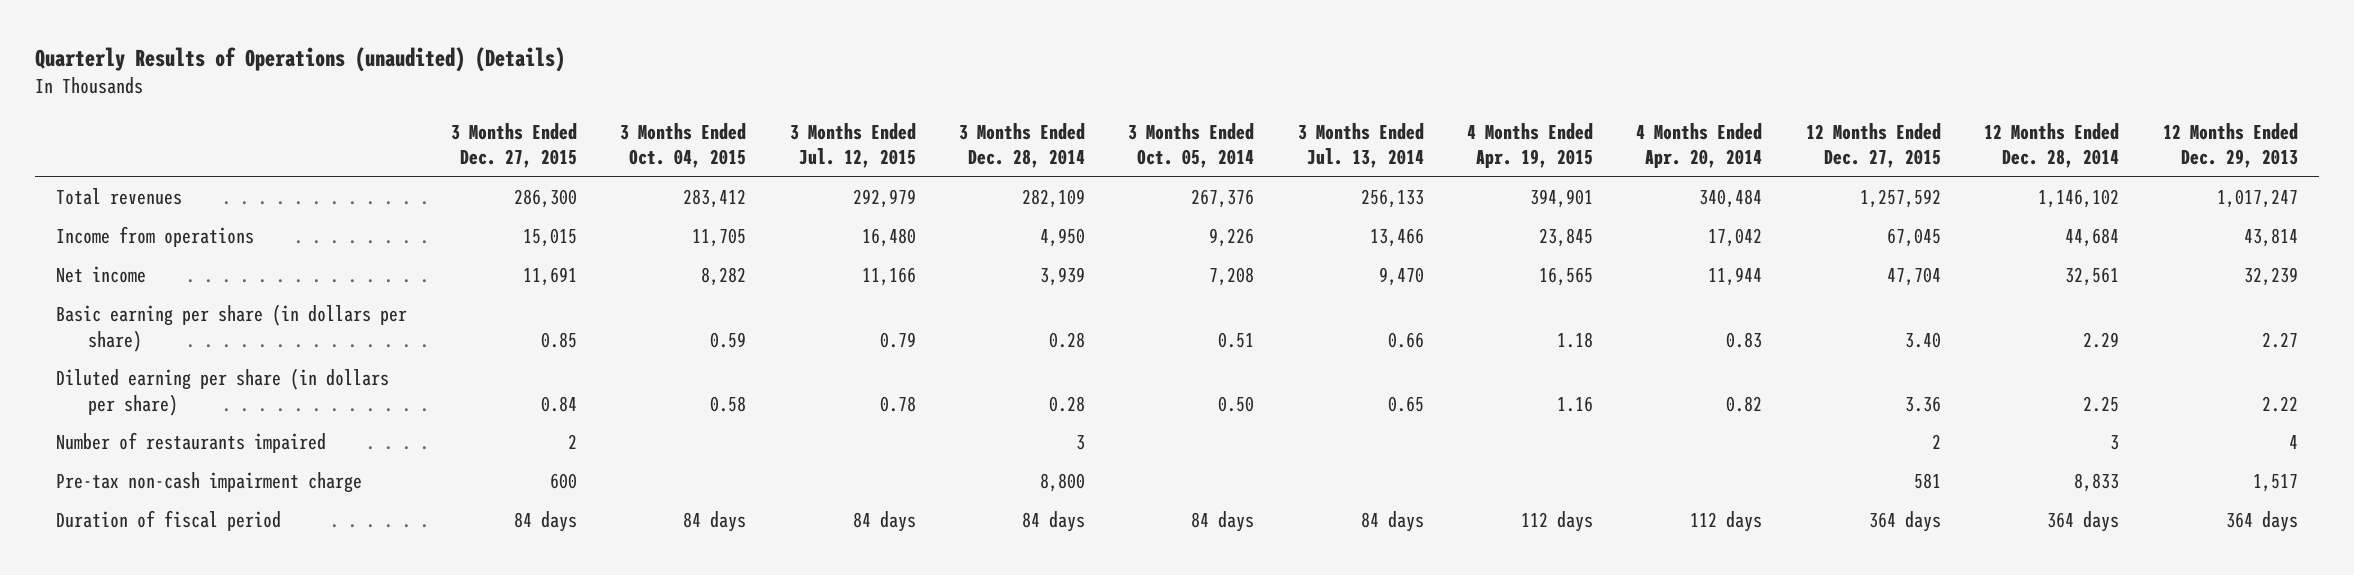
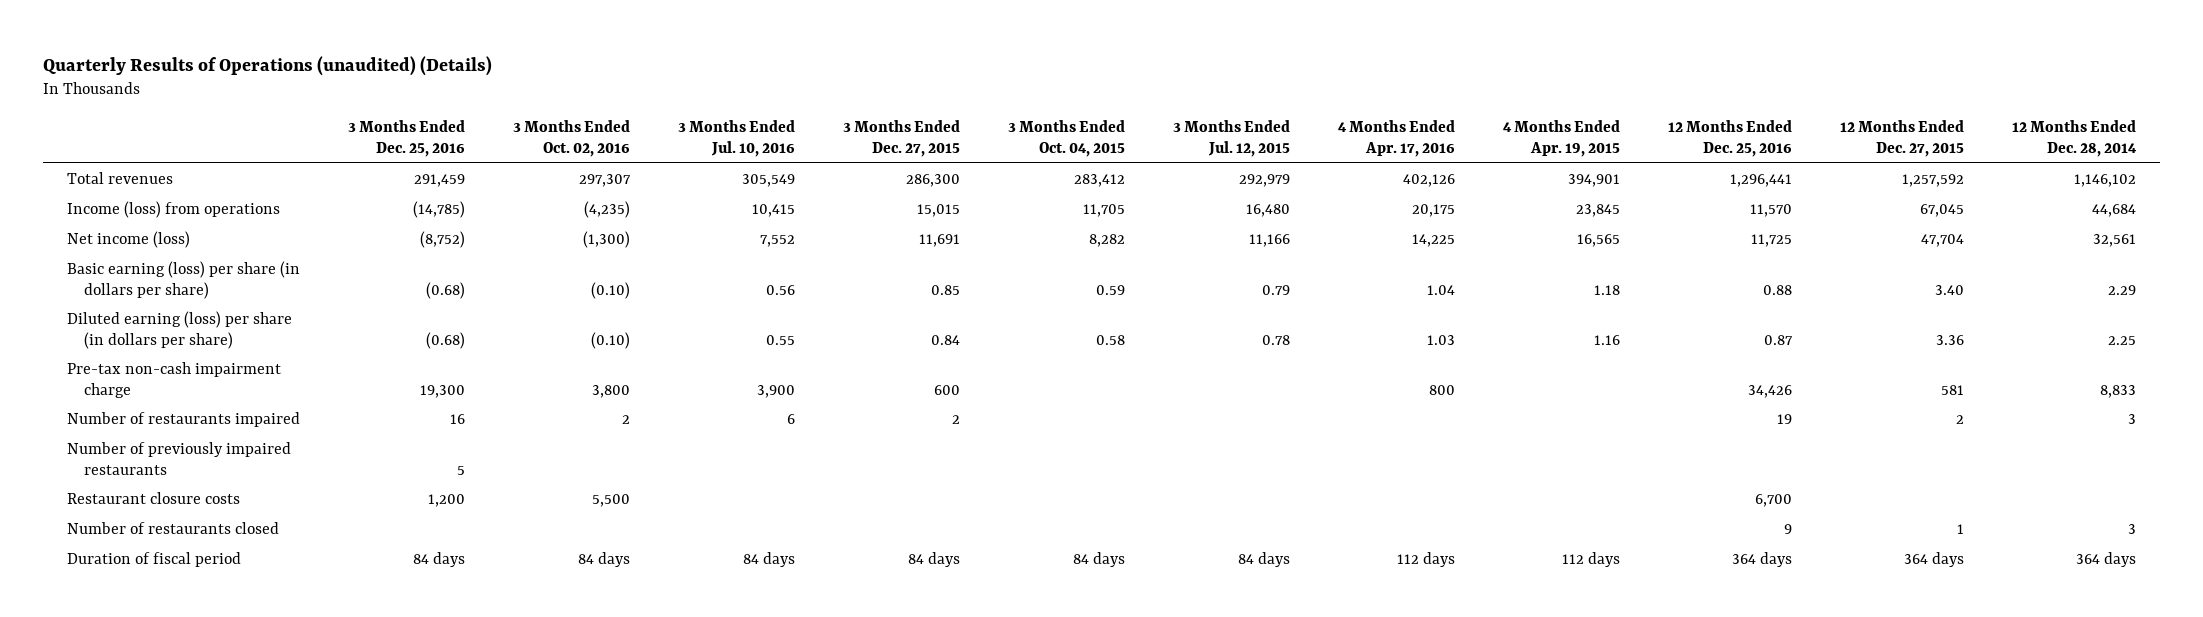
- | 3 Months Ended Dec. 27, 2015 | 3 Months Ended Oct. 04, 2015 | 3 Months Ended Jul. 12, 2015 | 3 Months Ended Dec. 28, 2014 | 3 Months Ended Oct. 05, 2014 | 3 Months Ended Jul. 13, 2014 | 4 Months Ended Apr. 19, 2015 | 4 Months Ended Apr. 20, 2014 | 12 Months Ended Dec. 27, 2015 | 12 Months Ended Dec. 28, 2014 | 12 Months Ended Dec. 29, 2013
+ | 3 Months Ended Dec. 25, 2016 | 3 Months Ended Oct. 02, 2016 | 3 Months Ended Jul. 10, 2016 | 3 Months Ended Dec. 27, 2015 | 3 Months Ended Oct. 04, 2015 | 3 Months Ended Jul. 12, 2015 | 4 Months Ended Apr. 17, 2016 | 4 Months Ended Apr. 19, 2015 | 12 Months Ended Dec. 25, 2016 | 12 Months Ended Dec. 27, 2015 | 12 Months Ended Dec. 28, 2014
- Income from operations | 15,015 | 11,705 | 16,480 | 4,950 | 9,226 | 13,466 | 23,845 | 17,042 | 67,045 | 44,684 | 43,814
- Net income | 11,691 | 8,282 | 11,166 | 3,939 | 7,208 | 9,470 | 16,565 | 11,944 | 47,704 | 32,561 | 32,239
- Basic earning per share (in dollars per share) | 0.85 | 0.59 | 0.79 | 0.28 | 0.51 | 0.66 | 1.18 | 0.83 | 3.40 | 2.29 | 2.27
- Diluted earning per share (in dollars per share) | 0.84 | 0.58 | 0.78 | 0.28 | 0.50 | 0.65 | 1.16 | 0.82 | 3.36 | 2.25 | 2.22
+ Income (loss) from operations | (14,785) | (4,235) | 10,415 | 15,015 | 11,705 | 16,480 | 20,175 | 23,845 | 11,570 | 67,045 | 44,684
+ Net income (loss) | (8,752) | (1,300) | 7,552 | 11,691 | 8,282 | 11,166 | 14,225 | 16,565 | 11,725 | 47,704 | 32,561
+ Basic earning (loss) per share (in dollars per share) | (0.68) | (0.10) | 0.56 | 0.85 | 0.59 | 0.79 | 1.04 | 1.18 | 0.88 | 3.40 | 2.29
+ Diluted earning (loss) per share (in dollars per share) | (0.68) | (0.10) | 0.55 | 0.84 | 0.58 | 0.78 | 1.03 | 1.16 | 0.87 | 3.36 | 2.25
moved down: Number of restaurants impaired | 16 | 2 | 6 | 2 | | | | | 19 | 2 | 3
+ Number of previously impaired restaurants | 5 | | | | | | | | | |
+ Restaurant closure costs | 1,200 | 5,500 | | | | | | | 6,700 | |
+ Number of restaurants closed | | | | | | | | | 9 | 1 | 3

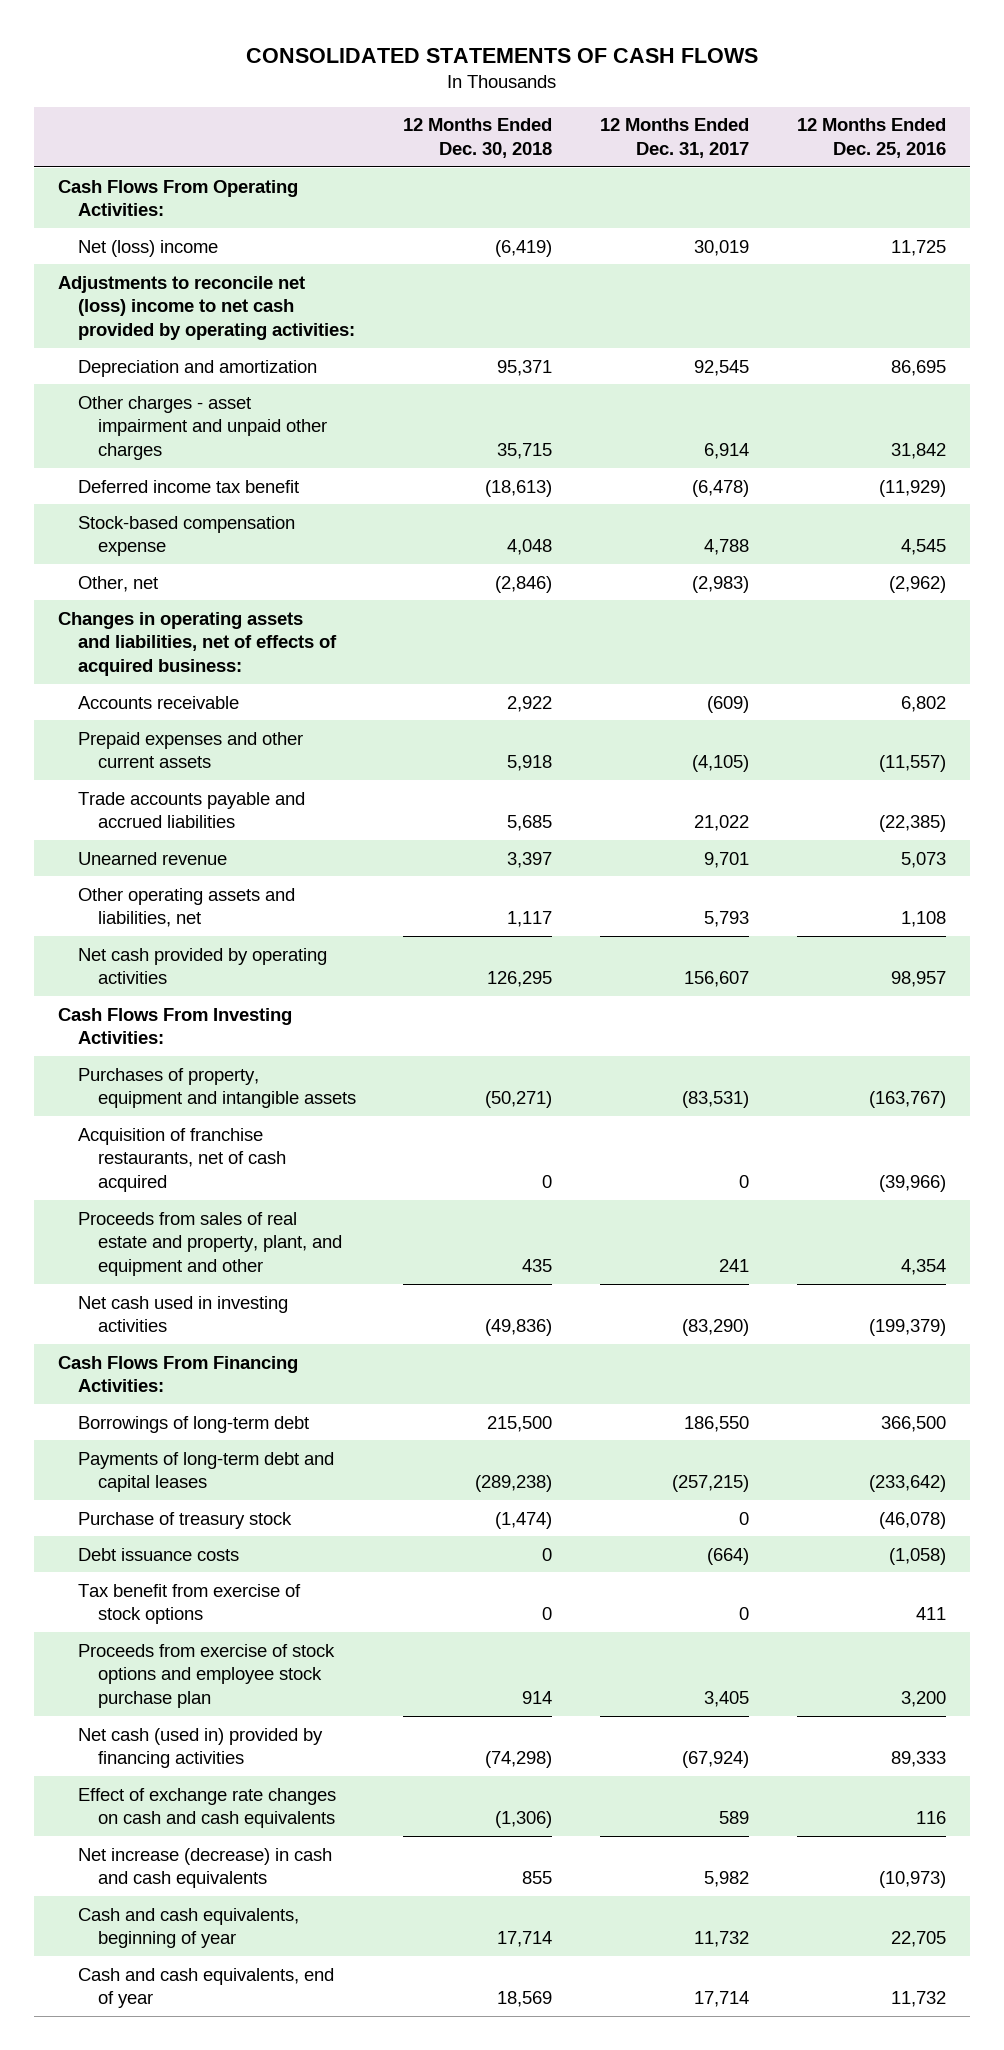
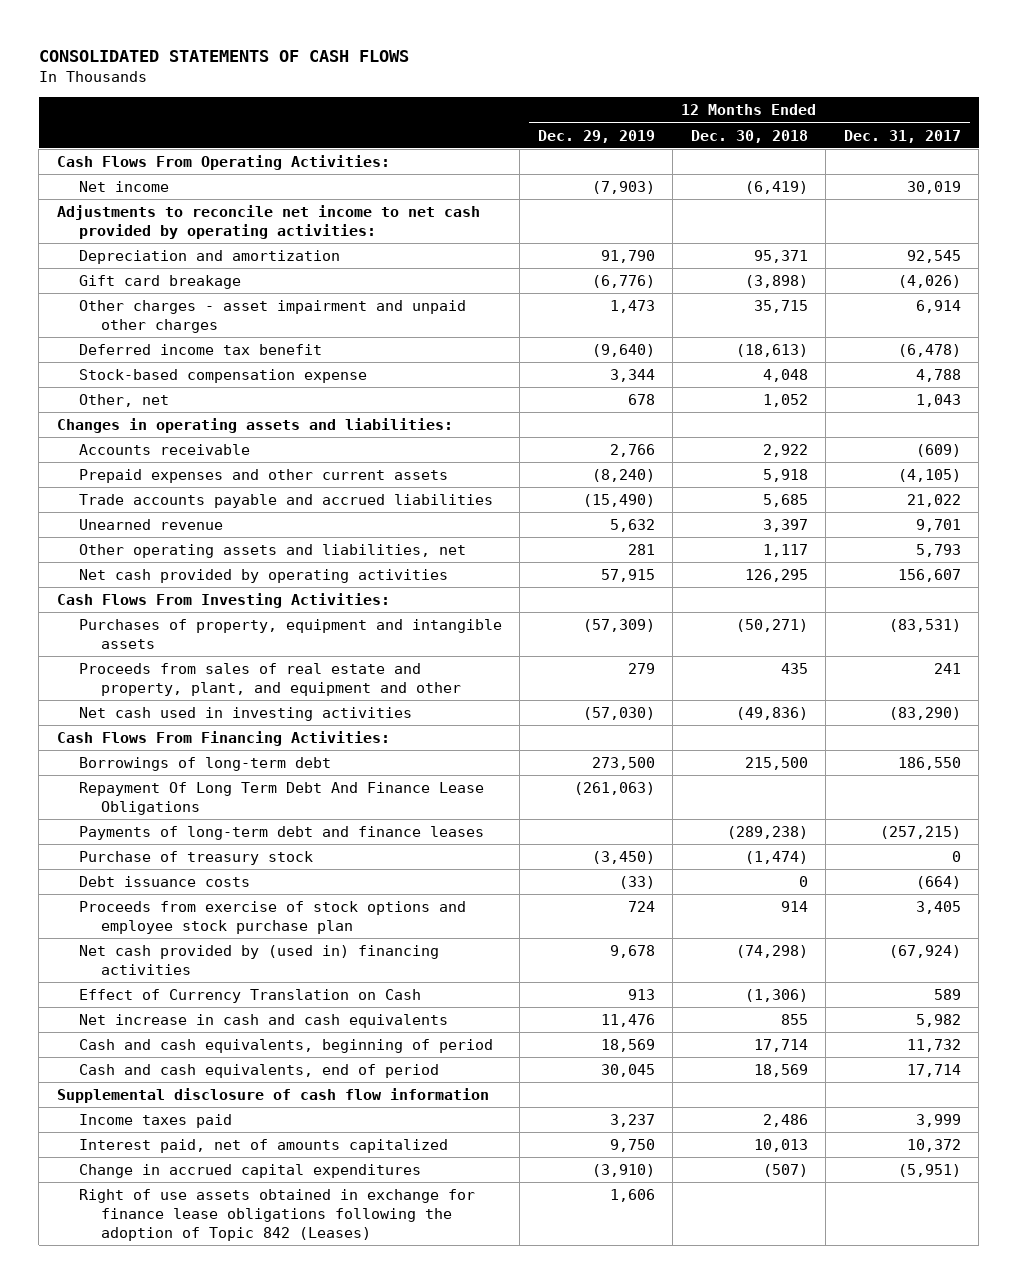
- | 12 Months Ended Dec. 30, 2018 | 12 Months Ended Dec. 31, 2017 | 12 Months Ended Dec. 25, 2016
+ | 12 Months Ended Dec. 29, 2019 | 12 Months Ended Dec. 30, 2018 | 12 Months Ended Dec. 31, 2017
- Net (loss) income | (6,419) | 30,019 | 11,725
- Adjustments to reconcile net (loss) income to net cash provided by operating activities:
+ Net income | (7,903) | (6,419) | 30,019
+ Adjustments to reconcile net income to net cash provided by operating activities:
+ Gift card breakage | (6,776) | (3,898) | (4,026)
- Other, net | (2,846) | (2,983) | (2,962)
- Changes in operating assets and liabilities, net of effects of acquired business:
+ Other, net | 678 | 1,052 | 1,043
+ Changes in operating assets and liabilities:
- Acquisition of franchise restaurants, net of cash acquired | 0 | 0 | (39,966)
- Payments of long-term debt and capital leases | (289,238) | (257,215) | (233,642)
+ Repayment Of Long Term Debt And Finance Lease Obligations | (261,063) | |
+ Payments of long-term debt and finance leases | | (289,238) | (257,215)
- Tax benefit from exercise of stock options | 0 | 0 | 411
- Net cash (used in) provided by financing activities | (74,298) | (67,924) | 89,333
- Effect of exchange rate changes on cash and cash equivalents | (1,306) | 589 | 116
- Net increase (decrease) in cash and cash equivalents | 855 | 5,982 | (10,973)
- Cash and cash equivalents, beginning of year | 17,714 | 11,732 | 22,705
- Cash and cash equivalents, end of year | 18,569 | 17,714 | 11,732
+ Net cash provided by (used in) financing activities | 9,678 | (74,298) | (67,924)
+ Effect of Currency Translation on Cash | 913 | (1,306) | 589
+ Net increase in cash and cash equivalents | 11,476 | 855 | 5,982
+ Cash and cash equivalents, beginning of period | 18,569 | 17,714 | 11,732
+ Cash and cash equivalents, end of period | 30,045 | 18,569 | 17,714
+ Supplemental disclosure of cash flow information
+ Income taxes paid | 3,237 | 2,486 | 3,999
+ Interest paid, net of amounts capitalized | 9,750 | 10,013 | 10,372
+ Change in accrued capital expenditures | (3,910) | (507) | (5,951)
+ Right of use assets obtained in exchange for finance lease obligations following the adoption of Topic 842 (Leases) | 1,606 | |

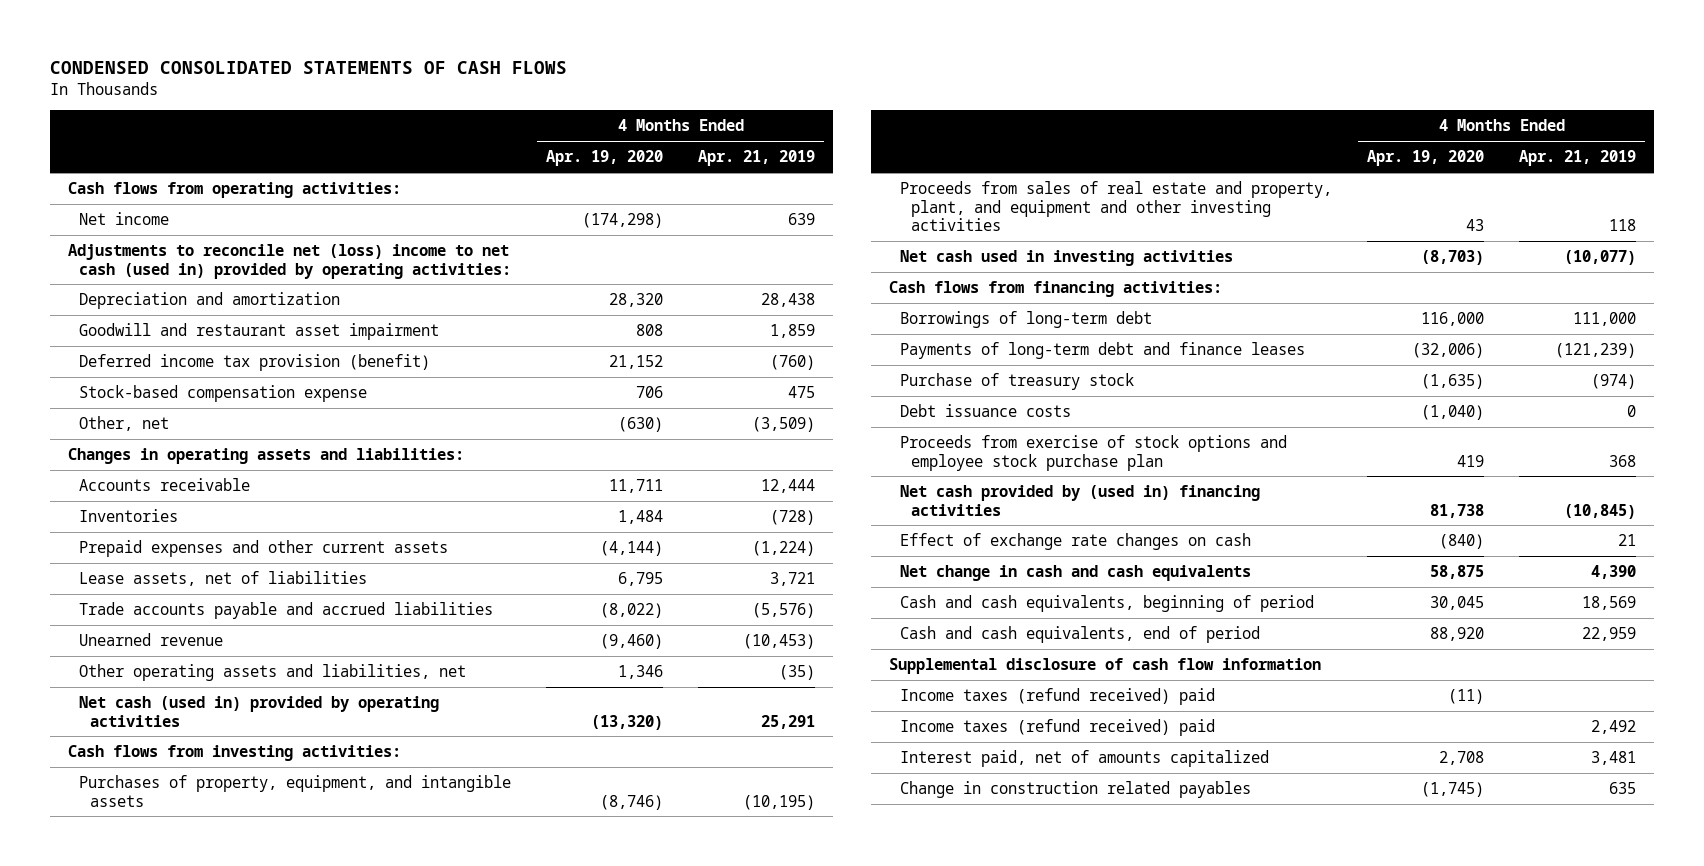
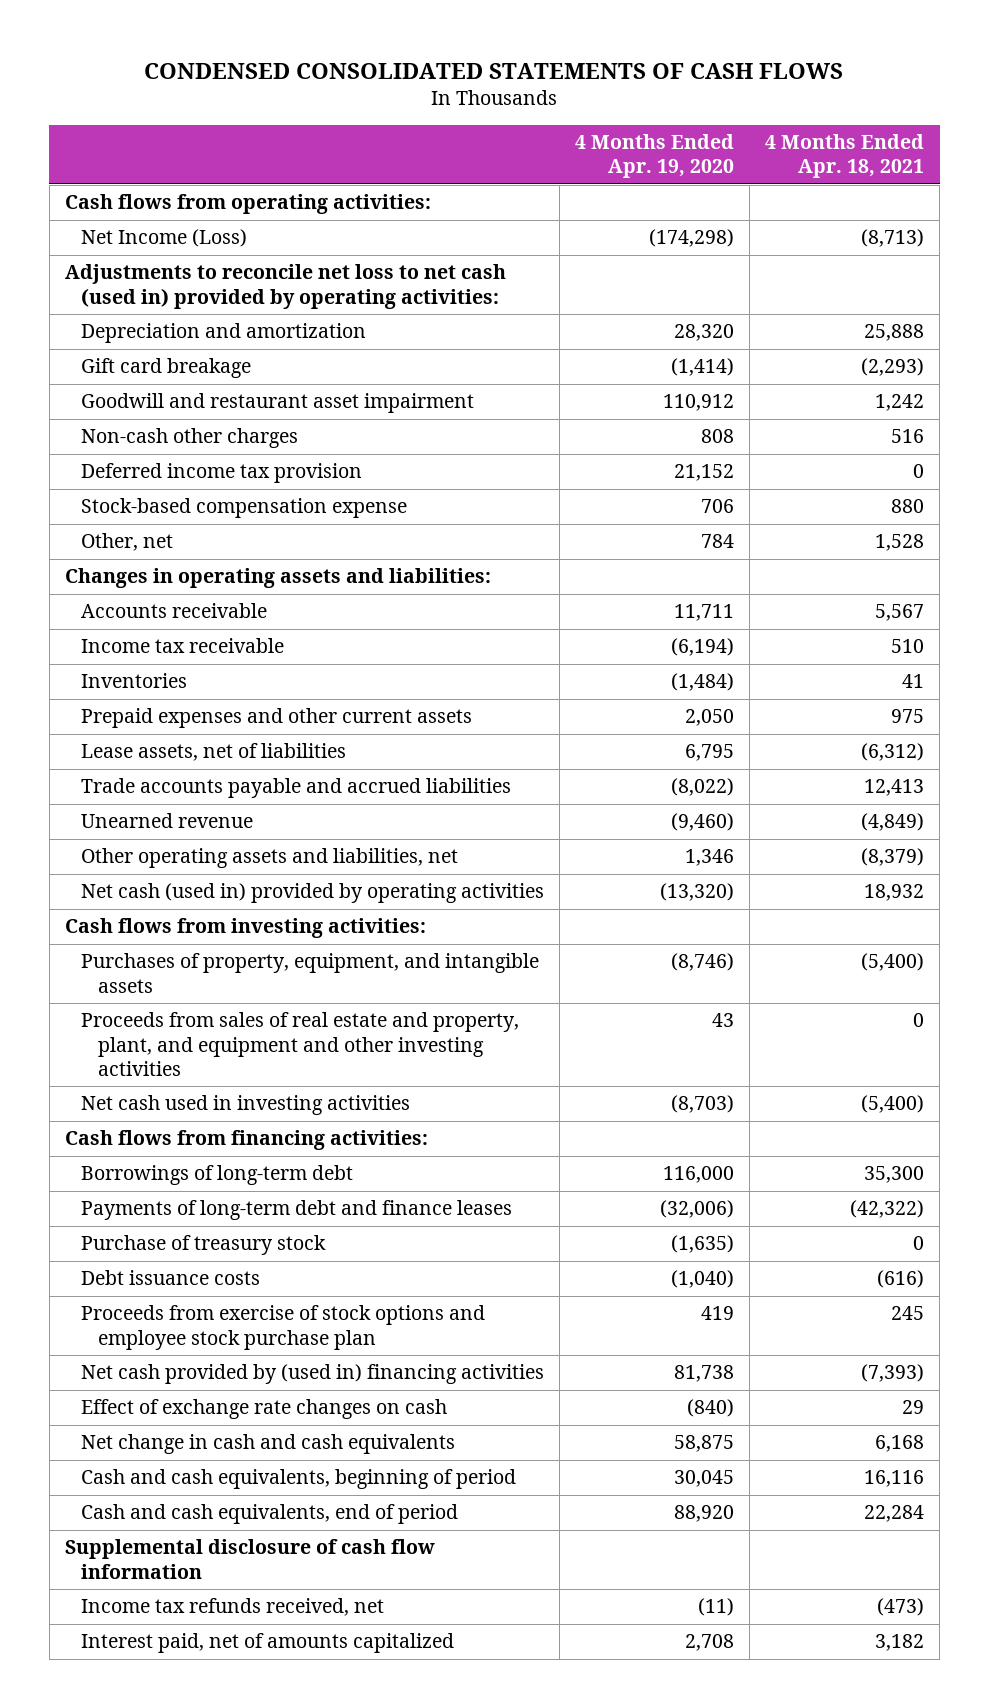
- | 4 Months Ended Apr. 19, 2020 | 4 Months Ended Apr. 21, 2019
+ | 4 Months Ended Apr. 19, 2020 | 4 Months Ended Apr. 18, 2021
- Net income | (174,298) | 639
- Adjustments to reconcile net (loss) income to net cash (used in) provided by operating activities:
+ Net Income (Loss) | (174,298) | (8,713)
+ Adjustments to reconcile net loss to net cash (used in) provided by operating activities:
- Goodwill and restaurant asset impairment | 808 | 1,859
- Deferred income tax provision (benefit) | 21,152 | (760)
+ Gift card breakage | (1,414) | (2,293)
+ Goodwill and restaurant asset impairment | 110,912 | 1,242
+ Non-cash other charges | 808 | 516
+ Deferred income tax provision | 21,152 | 0
- Other, net | (630) | (3,509)
+ Other, net | 784 | 1,528
- Inventories | 1,484 | (728)
- Prepaid expenses and other current assets | (4,144) | (1,224)
+ Income tax receivable | (6,194) | 510
+ Inventories | (1,484) | 41
+ Prepaid expenses and other current assets | 2,050 | 975
- Income taxes (refund received) paid | (11) |
- Income taxes (refund received) paid | | 2,492
+ Income tax refunds received, net | (11) | (473)
- Change in construction related payables | (1,745) | 635

